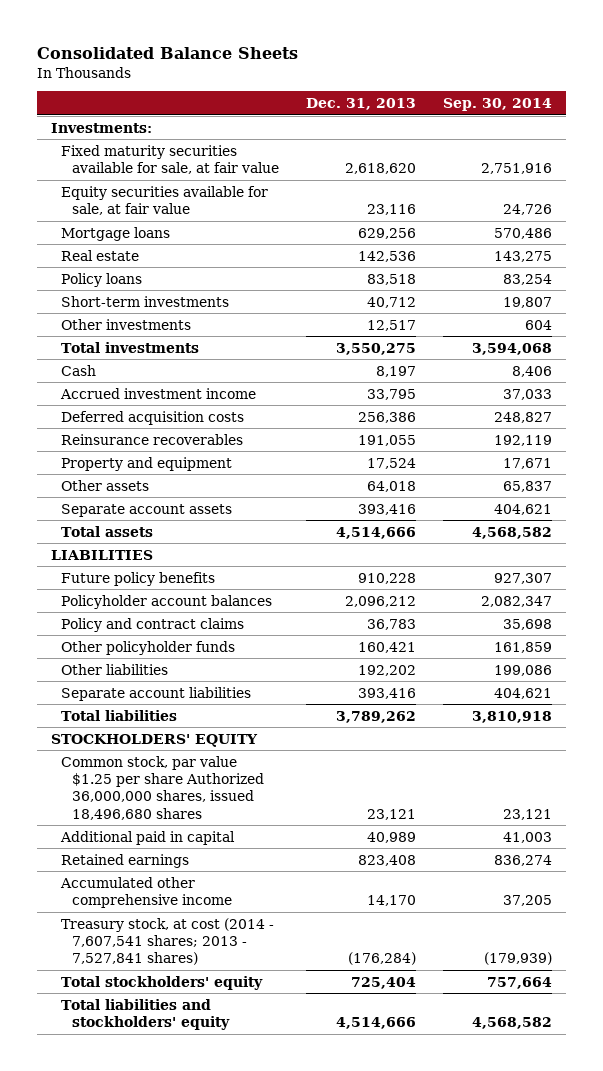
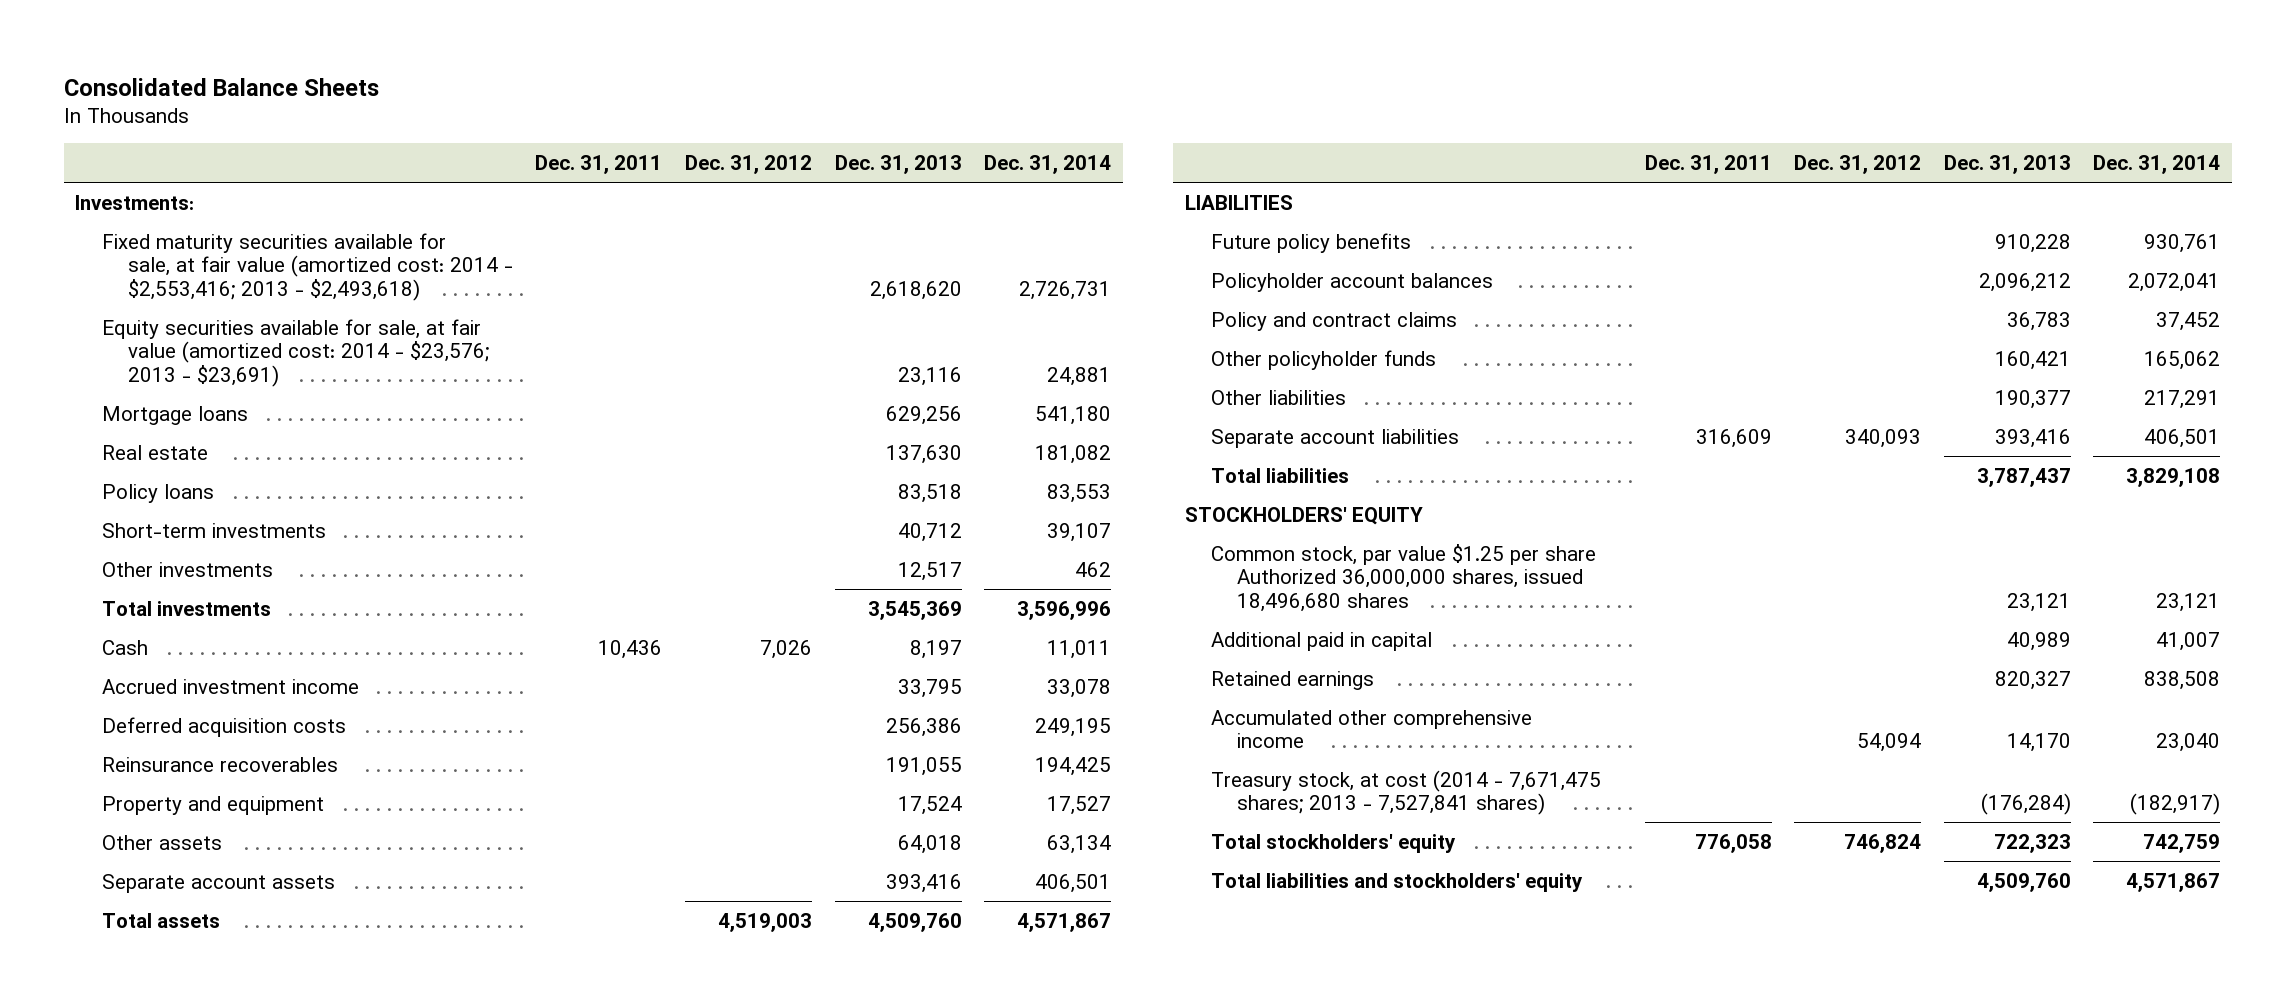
- | Dec. 31, 2013 | Sep. 30, 2014
+ | Dec. 31, 2011 | Dec. 31, 2012 | Dec. 31, 2013 | Dec. 31, 2014
- Fixed maturity securities available for sale, at fair value | 2,618,620 | 2,751,916
- Equity securities available for sale, at fair value | 23,116 | 24,726
+ Fixed maturity securities available for sale, at fair value (amortized cost: 2014 - $2,553,416; 2013 - $2,493,618) | | | 2,618,620 | 2,726,731
+ Equity securities available for sale, at fair value (amortized cost: 2014 - $23,576; 2013 - $23,691) | | | 23,116 | 24,881
- Real estate | 142,536 | 143,275
+ Real estate | | | 137,630 | 181,082
- Total investments | 3,550,275 | 3,594,068
+ Total investments | | | 3,545,369 | 3,596,996
- Total assets | 4,514,666 | 4,568,582
+ Total assets | | 4,519,003 | 4,509,760 | 4,571,867
- Other liabilities | 192,202 | 199,086
+ Other liabilities | | | 190,377 | 217,291
- Total liabilities | 3,789,262 | 3,810,918
+ Total liabilities | | | 3,787,437 | 3,829,108
- Retained earnings | 823,408 | 836,274
+ Retained earnings | | | 820,327 | 838,508
- Treasury stock, at cost (2014 - 7,607,541 shares; 2013 - 7,527,841 shares) | (176,284) | (179,939)
- Total stockholders' equity | 725,404 | 757,664
- Total liabilities and stockholders' equity | 4,514,666 | 4,568,582
+ Treasury stock, at cost (2014 - 7,671,475 shares; 2013 - 7,527,841 shares) | | | (176,284) | (182,917)
+ Total stockholders' equity | 776,058 | 746,824 | 722,323 | 742,759
+ Total liabilities and stockholders' equity | | | 4,509,760 | 4,571,867

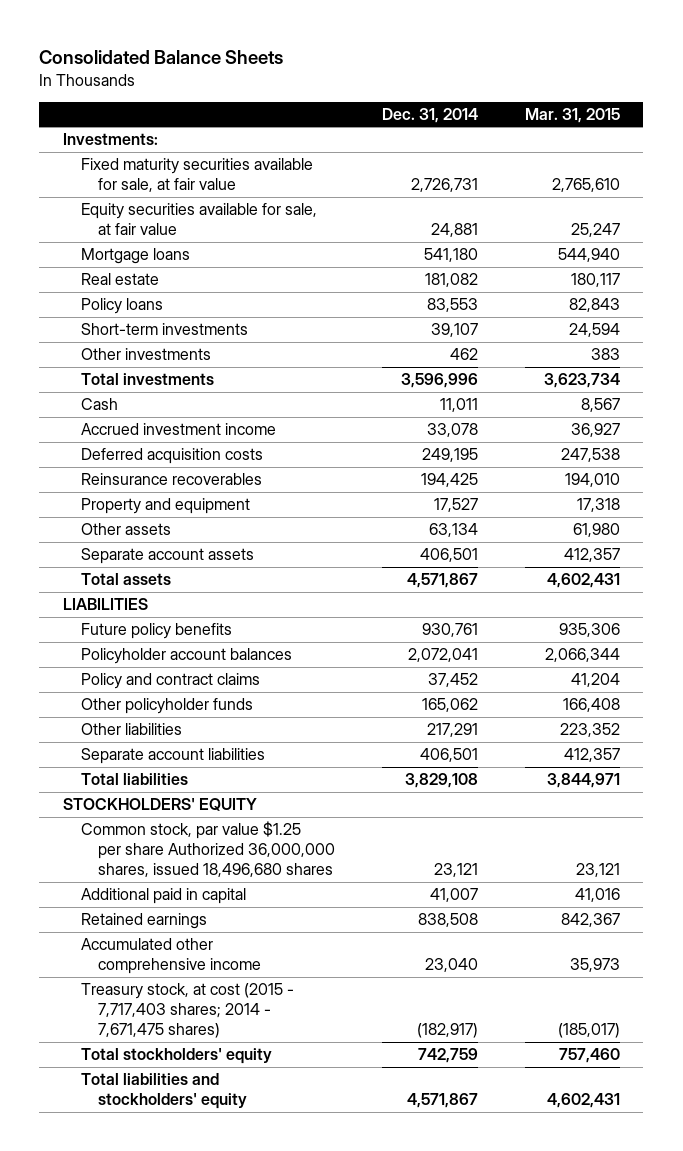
- | Dec. 31, 2011 | Dec. 31, 2012 | Dec. 31, 2013 | Dec. 31, 2014
+ | Dec. 31, 2014 | Mar. 31, 2015
- Fixed maturity securities available for sale, at fair value (amortized cost: 2014 - $2,553,416; 2013 - $2,493,618) | | | 2,618,620 | 2,726,731
- Equity securities available for sale, at fair value (amortized cost: 2014 - $23,576; 2013 - $23,691) | | | 23,116 | 24,881
+ Fixed maturity securities available for sale, at fair value | 2,726,731 | 2,765,610
+ Equity securities available for sale, at fair value | 24,881 | 25,247
- Treasury stock, at cost (2014 - 7,671,475 shares; 2013 - 7,527,841 shares) | | | (176,284) | (182,917)
+ Treasury stock, at cost (2015 - 7,717,403 shares; 2014 - 7,671,475 shares) | (182,917) | (185,017)

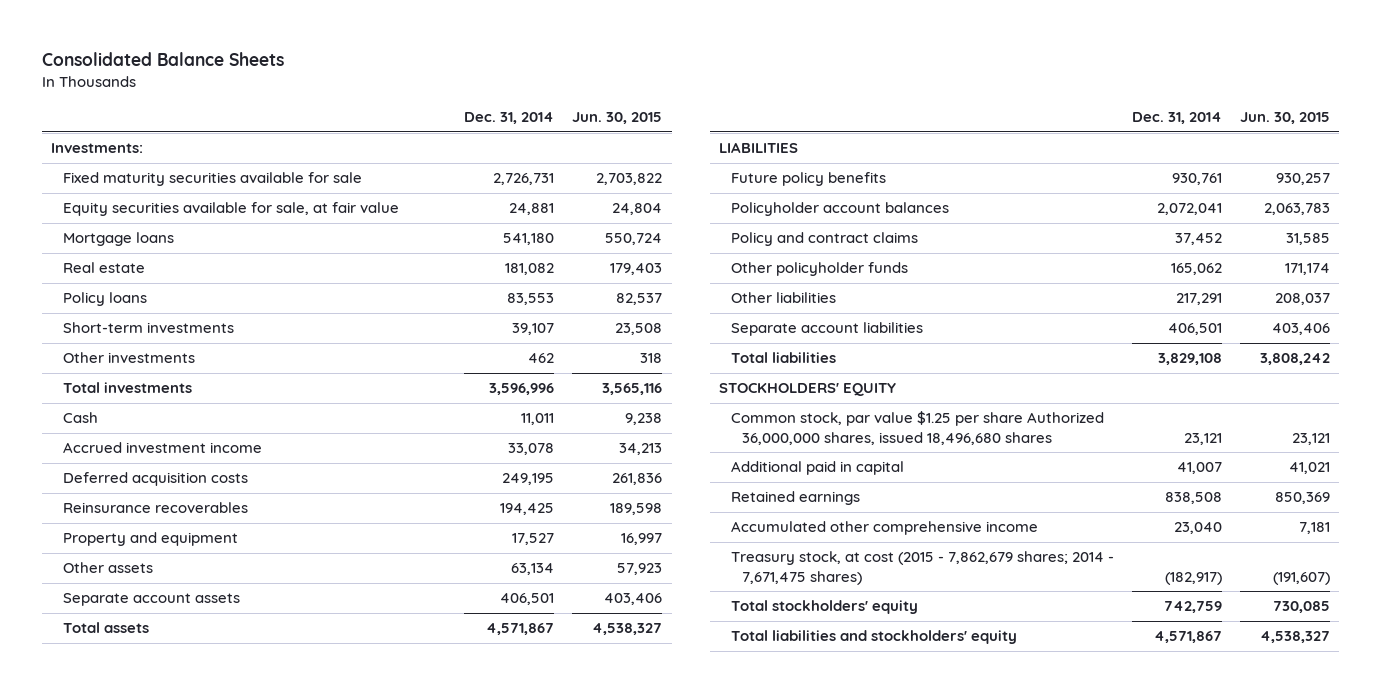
- | Dec. 31, 2014 | Mar. 31, 2015
+ | Dec. 31, 2014 | Jun. 30, 2015
- Fixed maturity securities available for sale, at fair value | 2,726,731 | 2,765,610
+ Fixed maturity securities available for sale | 2,726,731 | 2,703,822
- Treasury stock, at cost (2015 - 7,717,403 shares; 2014 - 7,671,475 shares) | (182,917) | (185,017)
+ Treasury stock, at cost (2015 - 7,862,679 shares; 2014 - 7,671,475 shares) | (182,917) | (191,607)

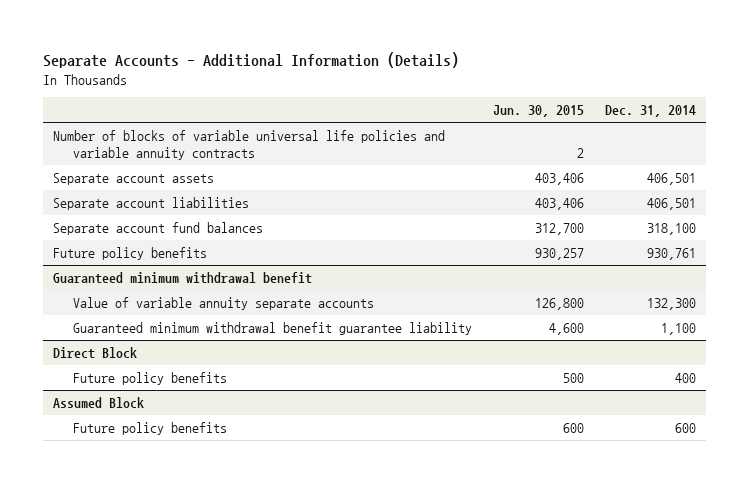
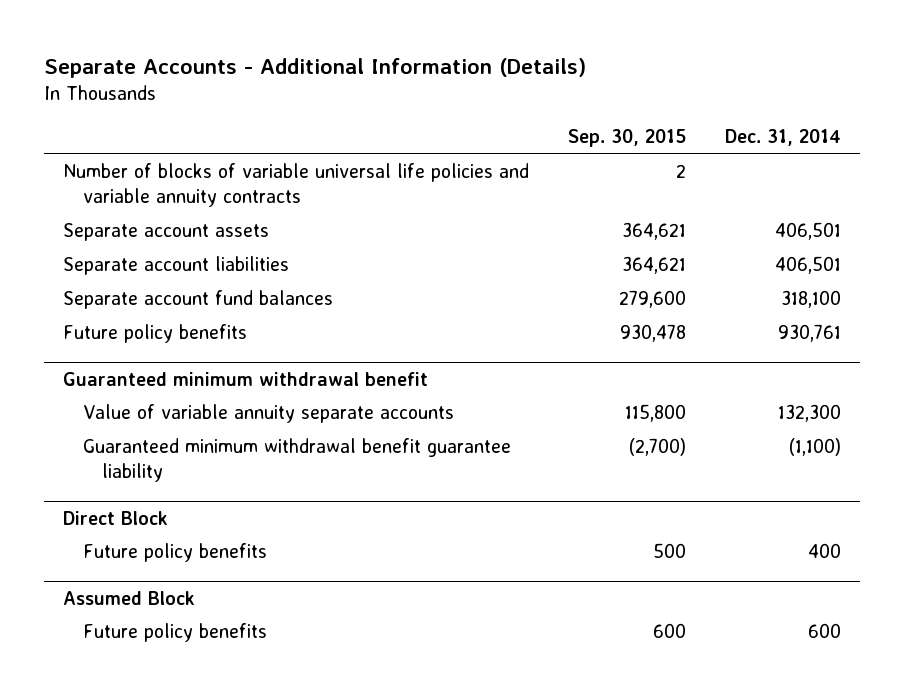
- | Jun. 30, 2015 | Dec. 31, 2014
+ | Sep. 30, 2015 | Dec. 31, 2014
@ Guaranteed minimum withdrawal benefit
- Guaranteed minimum withdrawal benefit guarantee liability | 4,600 | 1,100
+ Guaranteed minimum withdrawal benefit guarantee liability | (2,700) | (1,100)

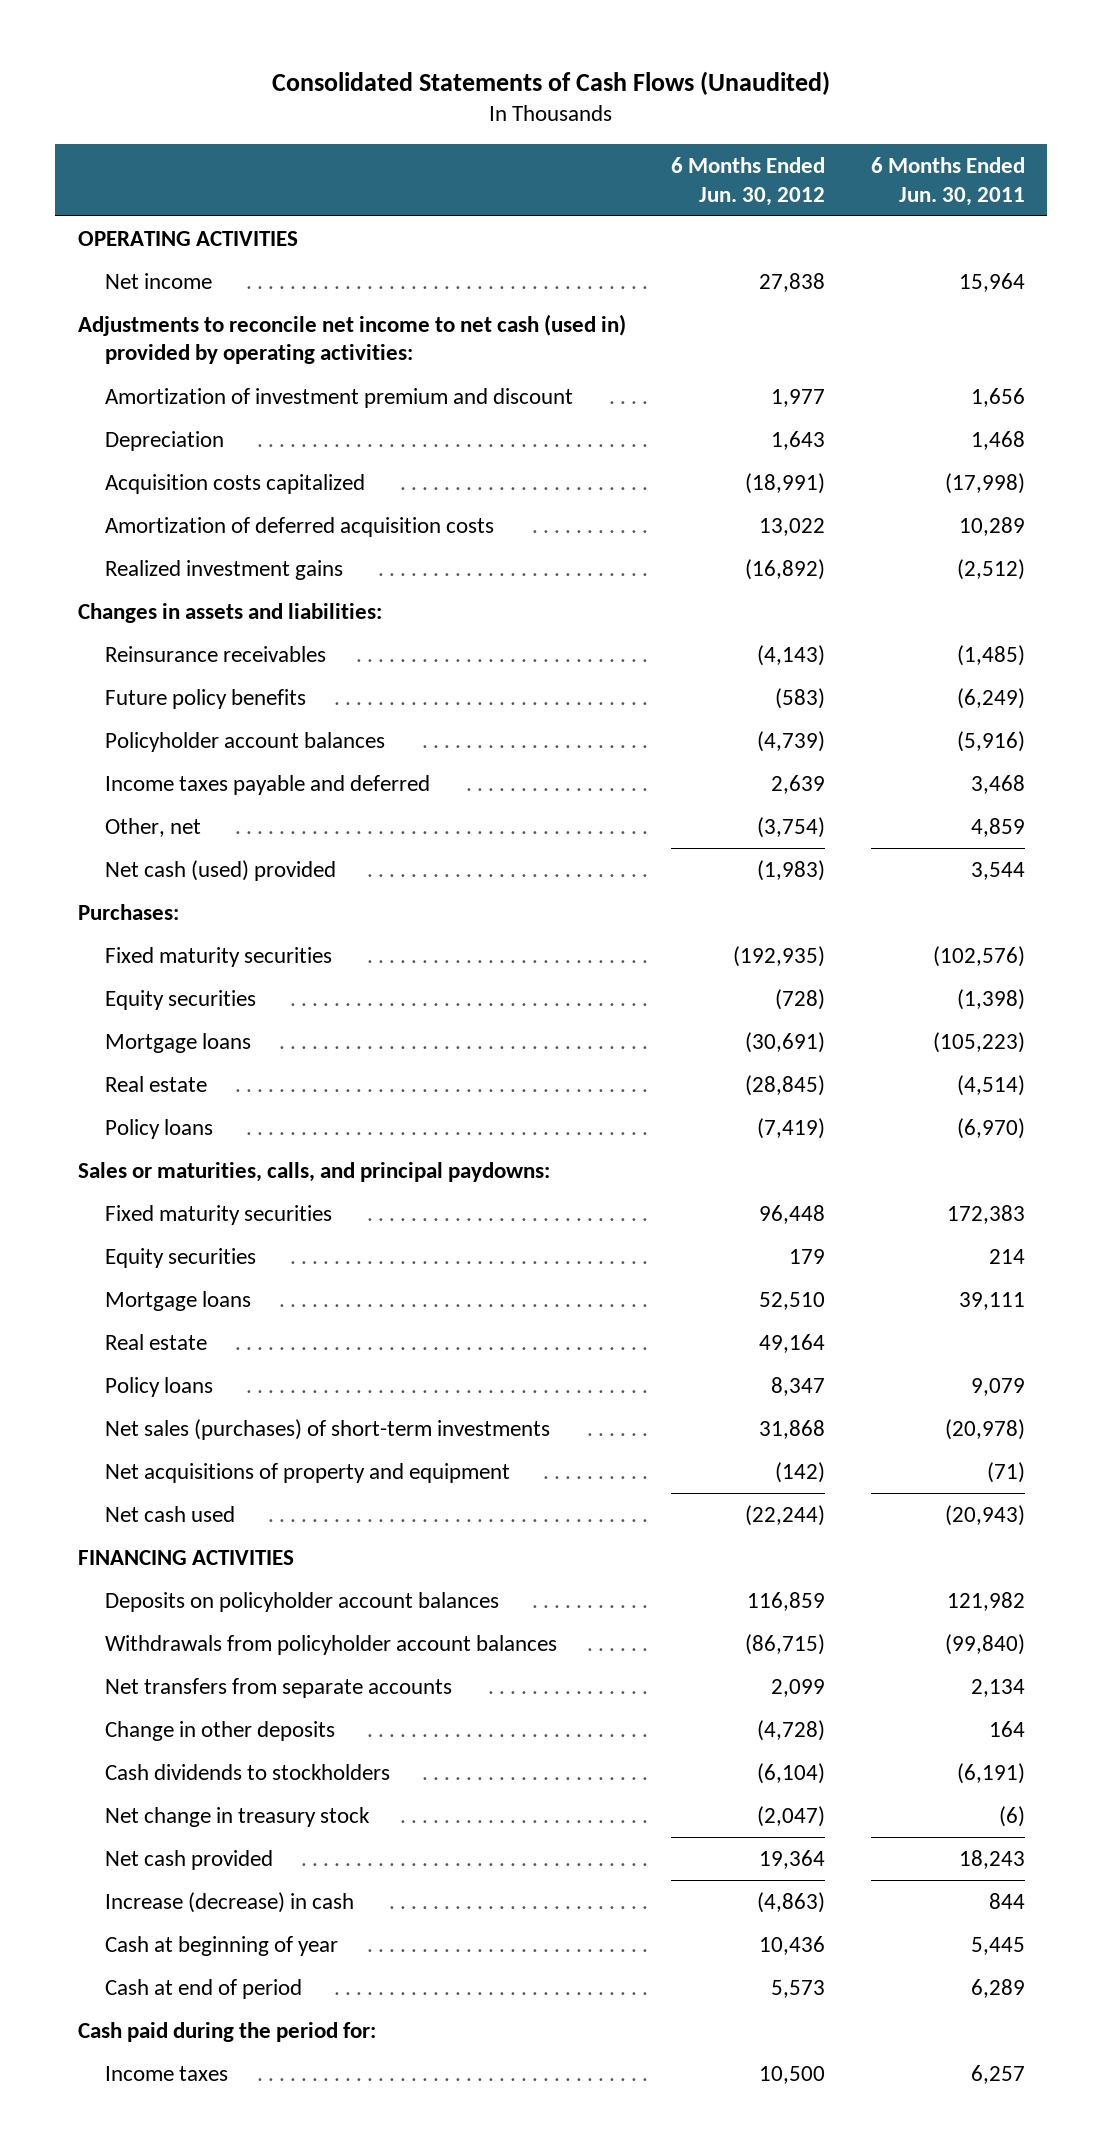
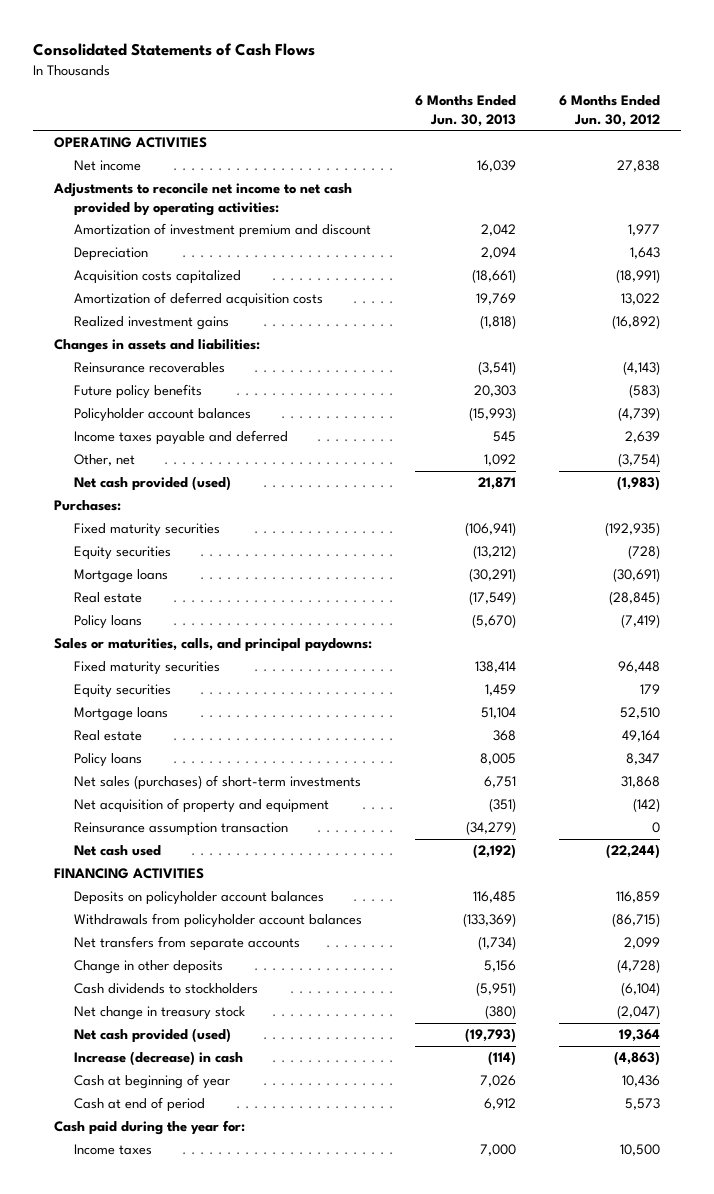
- Consolidated Statements of Cash Flows (Unaudited)
+ Consolidated Statements of Cash Flows
- | 6 Months Ended Jun. 30, 2012 | 6 Months Ended Jun. 30, 2011
+ | 6 Months Ended Jun. 30, 2013 | 6 Months Ended Jun. 30, 2012
- Adjustments to reconcile net income to net cash (used in) provided by operating activities:
+ Adjustments to reconcile net income to net cash provided by operating activities:
- Reinsurance receivables | (4,143) | (1,485)
+ Reinsurance recoverables | (3,541) | (4,143)
- Net cash (used) provided | (1,983) | 3,544
+ Net cash provided (used) | 21,871 | (1,983)
- Net acquisitions of property and equipment | (142) | (71)
+ Net acquisition of property and equipment | (351) | (142)
+ Reinsurance assumption transaction | (34,279) | 0
- Net cash provided | 19,364 | 18,243
+ Net cash provided (used) | (19,793) | 19,364
- Cash paid during the period for:
+ Cash paid during the year for:

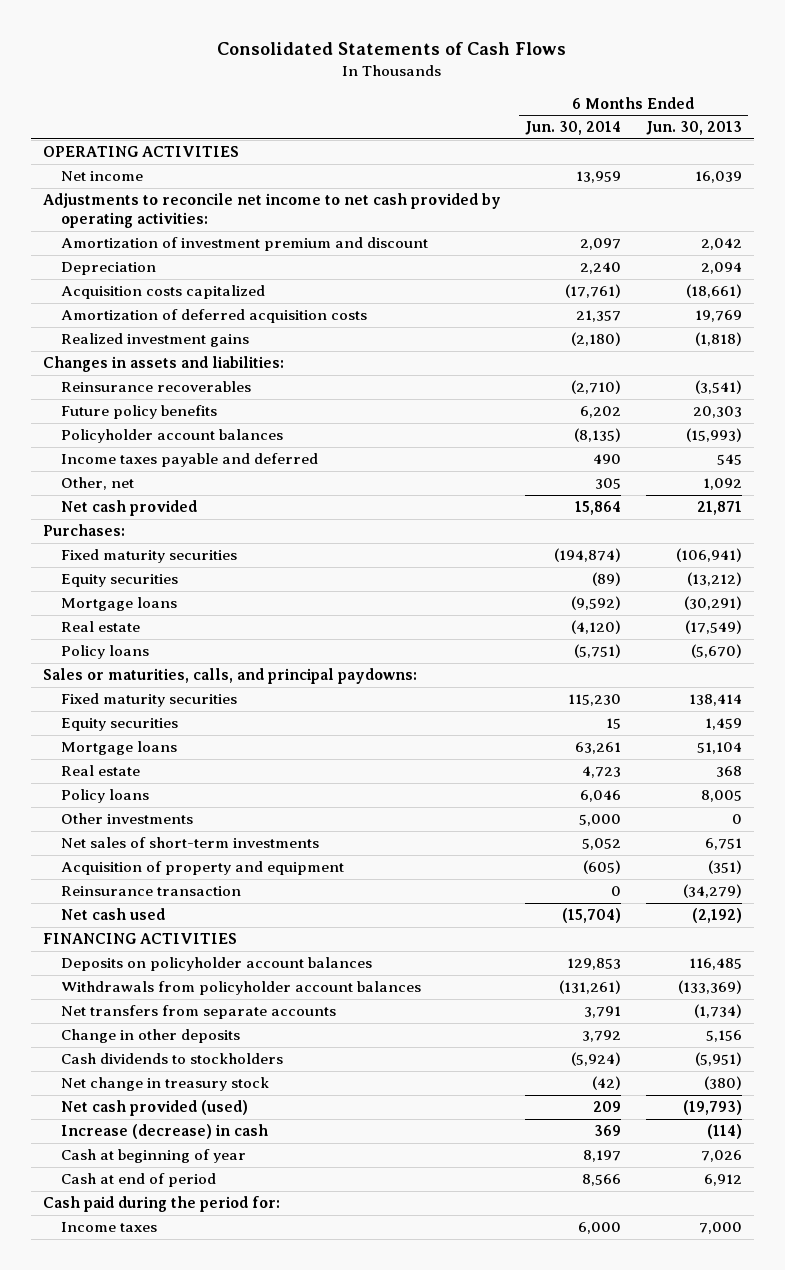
- | 6 Months Ended Jun. 30, 2013 | 6 Months Ended Jun. 30, 2012
+ | 6 Months Ended Jun. 30, 2014 | 6 Months Ended Jun. 30, 2013
- Net cash provided (used) | 21,871 | (1,983)
+ Net cash provided | 15,864 | 21,871
- Net sales (purchases) of short-term investments | 6,751 | 31,868
- Net acquisition of property and equipment | (351) | (142)
- Reinsurance assumption transaction | (34,279) | 0
+ Other investments | 5,000 | 0
+ Net sales of short-term investments | 5,052 | 6,751
+ Acquisition of property and equipment | (605) | (351)
+ Reinsurance transaction | 0 | (34,279)
- Cash paid during the year for:
+ Cash paid during the period for:

